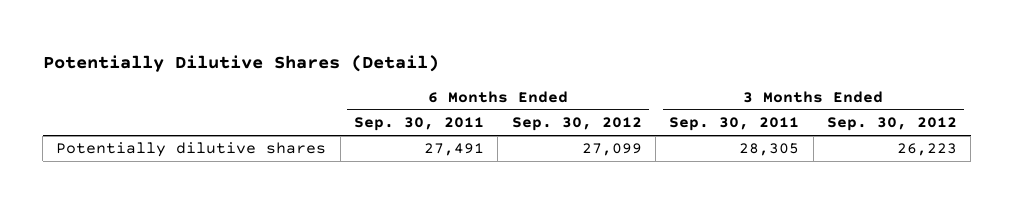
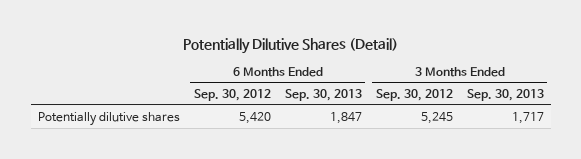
- | 6 Months Ended Sep. 30, 2011 | 6 Months Ended Sep. 30, 2012 | 3 Months Ended Sep. 30, 2011 | 3 Months Ended Sep. 30, 2012
+ | 6 Months Ended Sep. 30, 2012 | 6 Months Ended Sep. 30, 2013 | 3 Months Ended Sep. 30, 2012 | 3 Months Ended Sep. 30, 2013
- Potentially dilutive shares | 27,491 | 27,099 | 28,305 | 26,223
+ Potentially dilutive shares | 5,420 | 1,847 | 5,245 | 1,717

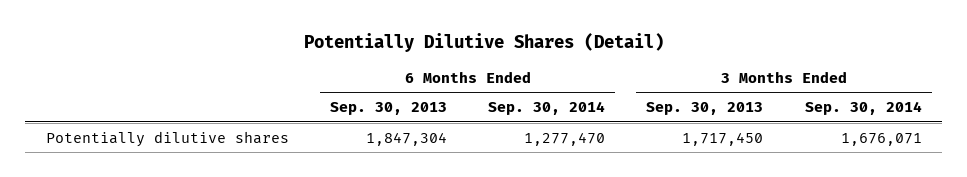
- | 6 Months Ended Sep. 30, 2012 | 6 Months Ended Sep. 30, 2013 | 3 Months Ended Sep. 30, 2012 | 3 Months Ended Sep. 30, 2013
+ | 6 Months Ended Sep. 30, 2013 | 6 Months Ended Sep. 30, 2014 | 3 Months Ended Sep. 30, 2013 | 3 Months Ended Sep. 30, 2014
- Potentially dilutive shares | 5,420 | 1,847 | 5,245 | 1,717
+ Potentially dilutive shares | 1,847,304 | 1,277,470 | 1,717,450 | 1,676,071

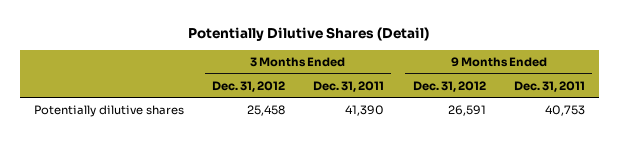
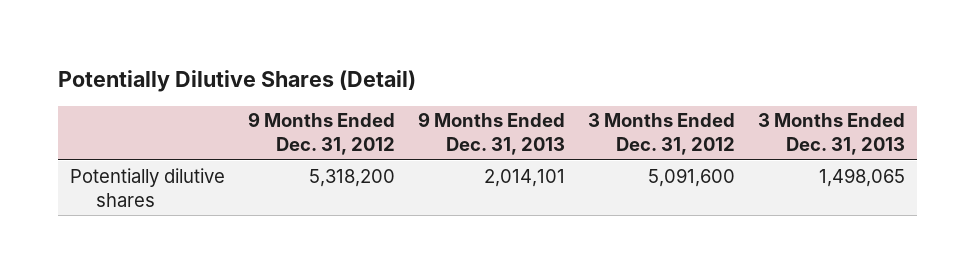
- | 3 Months Ended Dec. 31, 2012 | 3 Months Ended Dec. 31, 2011 | 9 Months Ended Dec. 31, 2012 | 9 Months Ended Dec. 31, 2011
+ | 9 Months Ended Dec. 31, 2012 | 9 Months Ended Dec. 31, 2013 | 3 Months Ended Dec. 31, 2012 | 3 Months Ended Dec. 31, 2013
- Potentially dilutive shares | 25,458 | 41,390 | 26,591 | 40,753
+ Potentially dilutive shares | 5,318,200 | 2,014,101 | 5,091,600 | 1,498,065

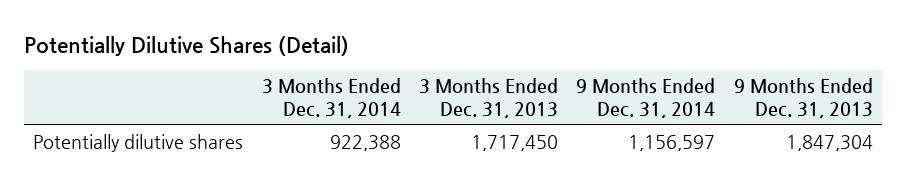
- | 9 Months Ended Dec. 31, 2012 | 9 Months Ended Dec. 31, 2013 | 3 Months Ended Dec. 31, 2012 | 3 Months Ended Dec. 31, 2013
+ | 3 Months Ended Dec. 31, 2014 | 3 Months Ended Dec. 31, 2013 | 9 Months Ended Dec. 31, 2014 | 9 Months Ended Dec. 31, 2013
- Potentially dilutive shares | 5,318,200 | 2,014,101 | 5,091,600 | 1,498,065
+ Potentially dilutive shares | 922,388 | 1,717,450 | 1,156,597 | 1,847,304

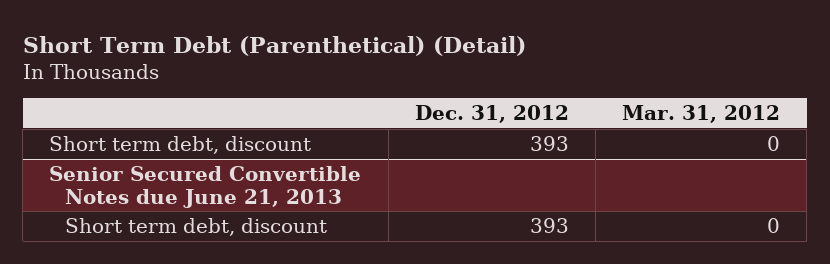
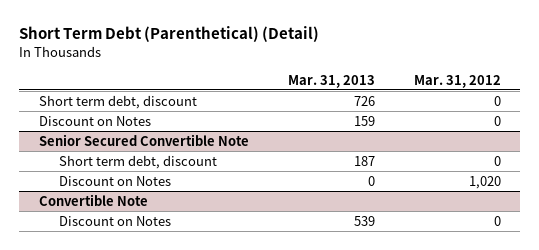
- | Dec. 31, 2012 | Mar. 31, 2012
+ | Mar. 31, 2013 | Mar. 31, 2012
- Senior Secured Convertible Notes due June 21, 2013
+ Discount on Notes | 159 | 0
+ Senior Secured Convertible Note
+ Discount on Notes | 0 | 1,020
+ Convertible Note
+ Discount on Notes | 539 | 0

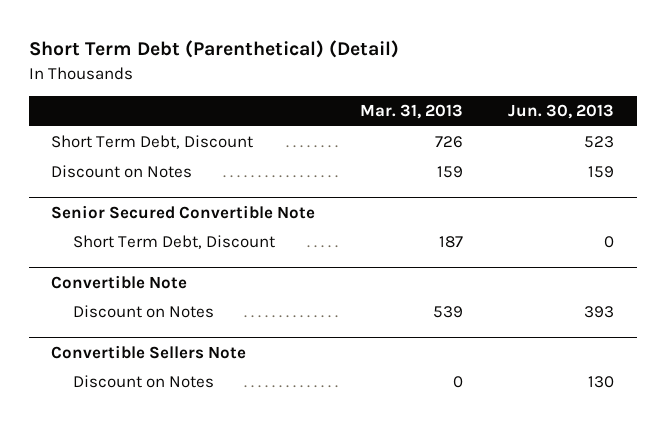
- | Mar. 31, 2013 | Mar. 31, 2012
+ | Mar. 31, 2013 | Jun. 30, 2013
- Short term debt, discount | 726 | 0
+ Short Term Debt, Discount | 726 | 523
@ Senior Secured Convertible Note
- Short term debt, discount | 187 | 0
- Discount on Notes | 0 | 1,020
+ Short Term Debt, Discount | 187 | 0
+ Convertible Sellers Note
+ Discount on Notes | 0 | 130

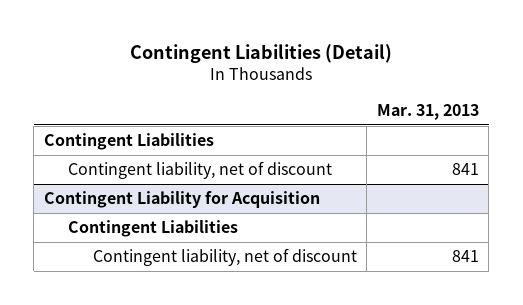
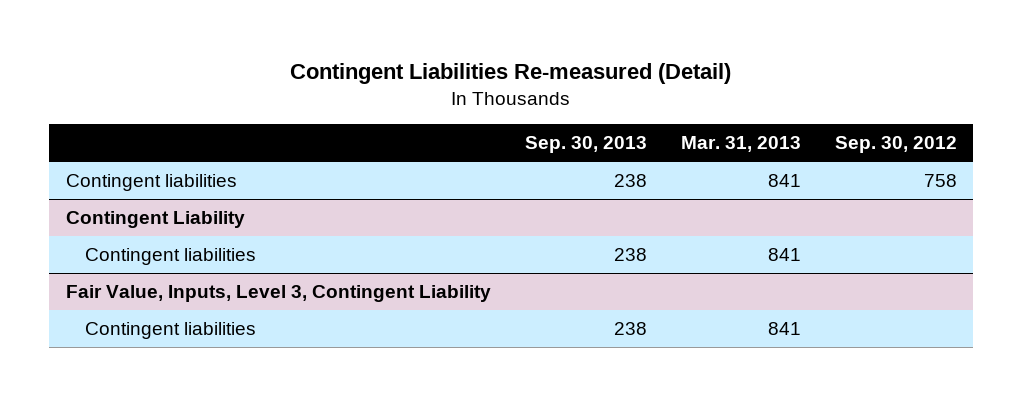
- Contingent Liabilities (Detail)
+ Contingent Liabilities Re-measured (Detail)
- | Mar. 31, 2013
+ | Sep. 30, 2013 | Mar. 31, 2013 | Sep. 30, 2012
- Contingent Liabilities
- Contingent liability, net of discount | 841
- Contingent Liability for Acquisition
- Contingent Liabilities
- Contingent liability, net of discount | 841
+ Contingent liabilities | 238 | 841 | 758
+ Contingent Liability
+ Contingent liabilities | 238 | 841 |
+ Fair Value, Inputs, Level 3, Contingent Liability
+ Contingent liabilities | 238 | 841 |

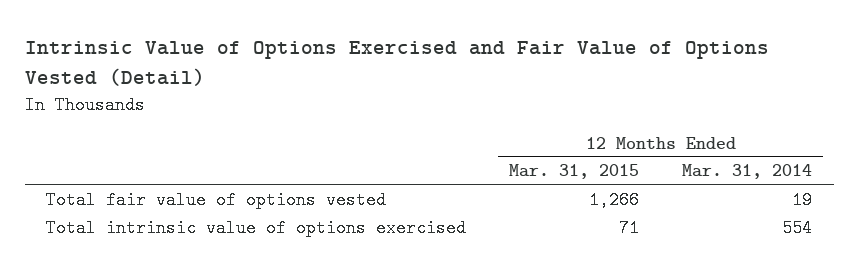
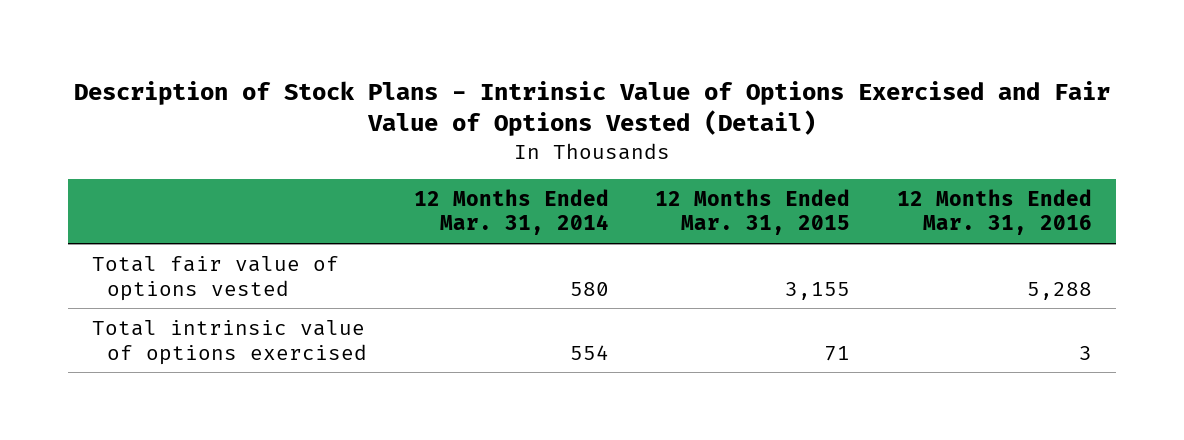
- Intrinsic Value of Options Exercised and Fair Value of Options Vested (Detail)
+ Description of Stock Plans - Intrinsic Value of Options Exercised and Fair Value of Options Vested (Detail)
- | 12 Months Ended Mar. 31, 2015 | 12 Months Ended Mar. 31, 2014
+ | 12 Months Ended Mar. 31, 2014 | 12 Months Ended Mar. 31, 2015 | 12 Months Ended Mar. 31, 2016
- Total fair value of options vested | 1,266 | 19
+ Total fair value of options vested | 580 | 3,155 | 5,288

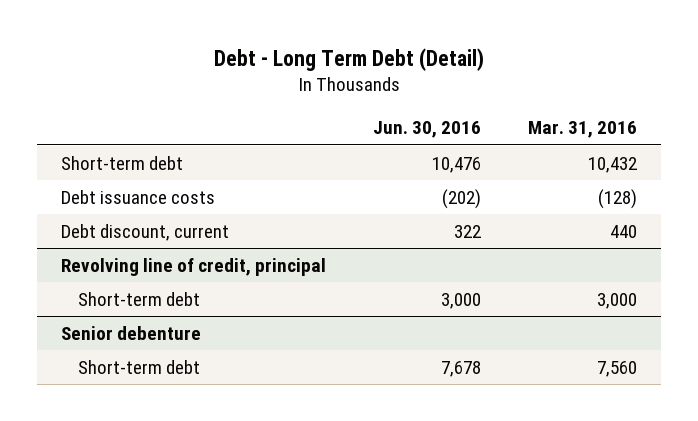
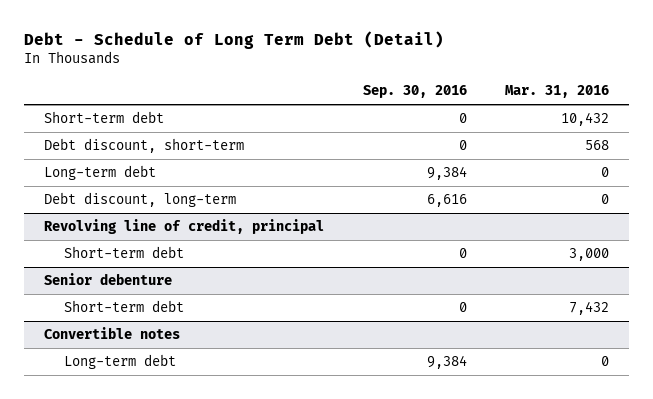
- Debt - Long Term Debt (Detail)
+ Debt - Schedule of Long Term Debt (Detail)
- | Jun. 30, 2016 | Mar. 31, 2016
+ | Sep. 30, 2016 | Mar. 31, 2016
- Debt issuance costs | (202) | (128)
- Debt discount, current | 322 | 440
+ Debt discount, short-term | 0 | 568
+ Long-term debt | 9,384 | 0
+ Debt discount, long-term | 6,616 | 0
@ Senior debenture
- Short-term debt | 7,678 | 7,560
+ Short-term debt | 0 | 7,432
+ Convertible notes
+ Long-term debt | 9,384 | 0

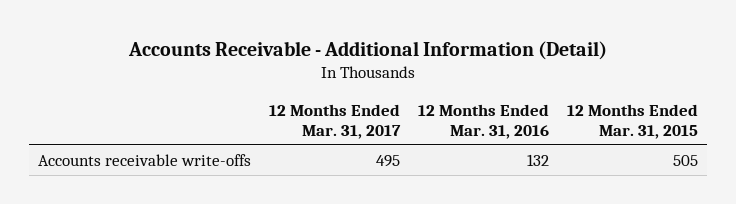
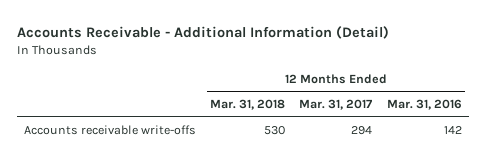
- | 12 Months Ended Mar. 31, 2017 | 12 Months Ended Mar. 31, 2016 | 12 Months Ended Mar. 31, 2015
+ | 12 Months Ended Mar. 31, 2018 | 12 Months Ended Mar. 31, 2017 | 12 Months Ended Mar. 31, 2016
- Accounts receivable write-offs | 495 | 132 | 505
+ Accounts receivable write-offs | 530 | 294 | 142

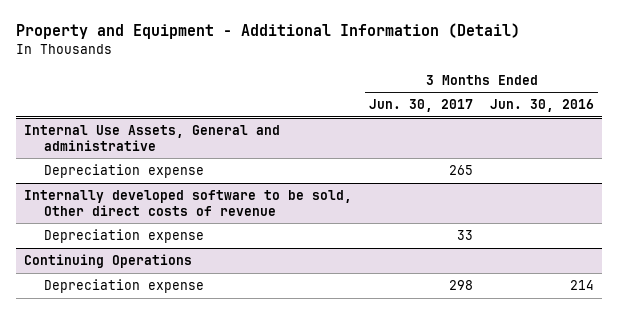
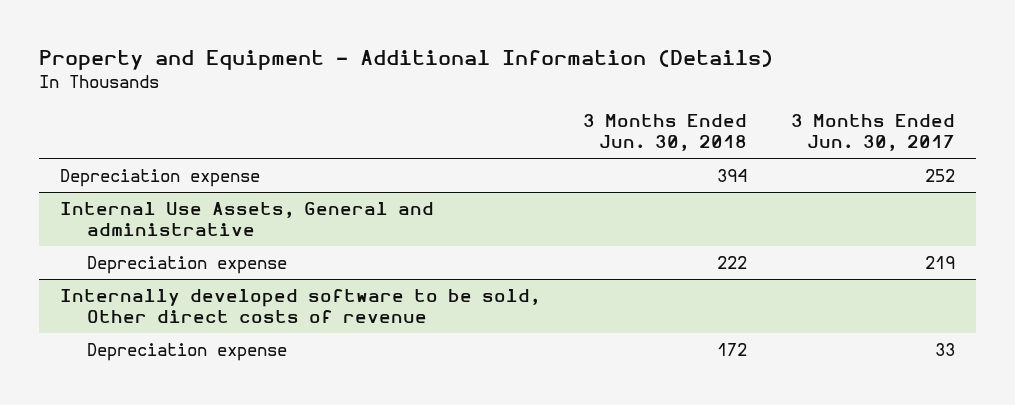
- Property and Equipment - Additional Information (Detail)
+ Property and Equipment - Additional Information (Details)
- | 3 Months Ended Jun. 30, 2017 | 3 Months Ended Jun. 30, 2016
+ | 3 Months Ended Jun. 30, 2018 | 3 Months Ended Jun. 30, 2017
+ Depreciation expense | 394 | 252
@ Internal Use Assets, General and administrative
- Depreciation expense | 265 |
+ Depreciation expense | 222 | 219
- Continuing Operations
- Depreciation expense | 298 | 214

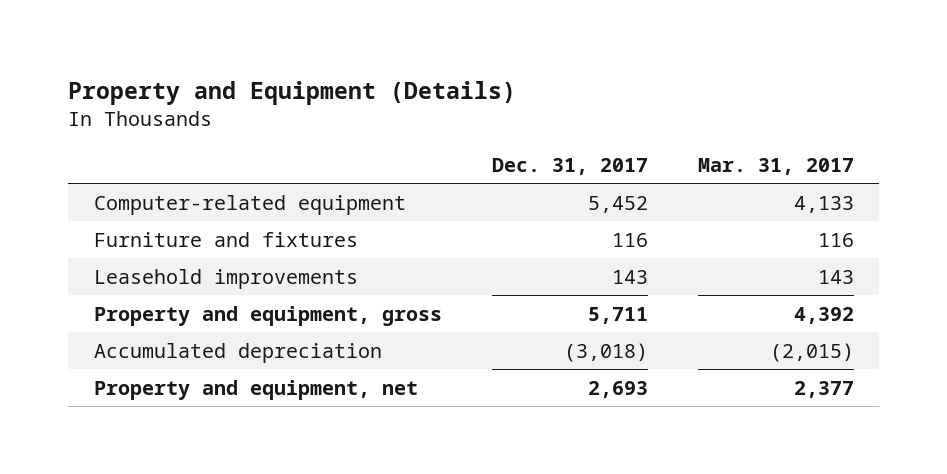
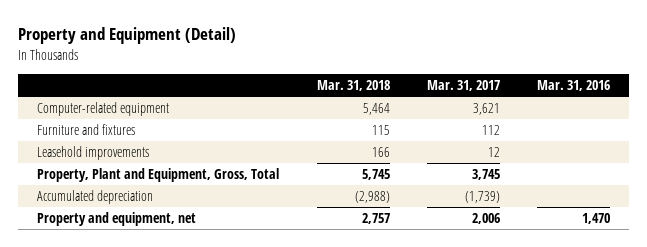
- Property and Equipment (Details)
+ Property and Equipment (Detail)
- | Dec. 31, 2017 | Mar. 31, 2017
+ | Mar. 31, 2018 | Mar. 31, 2017 | Mar. 31, 2016
- Computer-related equipment | 5,452 | 4,133
- Furniture and fixtures | 116 | 116
- Leasehold improvements | 143 | 143
- Property and equipment, gross | 5,711 | 4,392
- Accumulated depreciation | (3,018) | (2,015)
- Property and equipment, net | 2,693 | 2,377
+ Computer-related equipment | 5,464 | 3,621 |
+ Furniture and fixtures | 115 | 112 |
+ Leasehold improvements | 166 | 12 |
+ Property, Plant and Equipment, Gross, Total | 5,745 | 3,745 |
+ Accumulated depreciation | (2,988) | (1,739) |
+ Property and equipment, net | 2,757 | 2,006 | 1,470

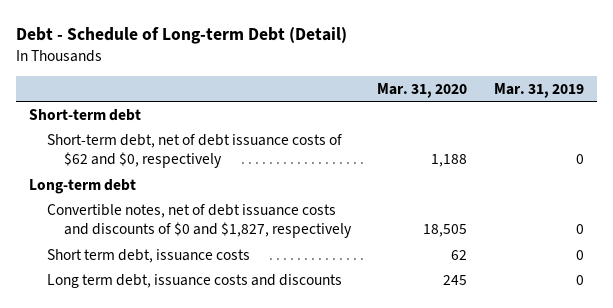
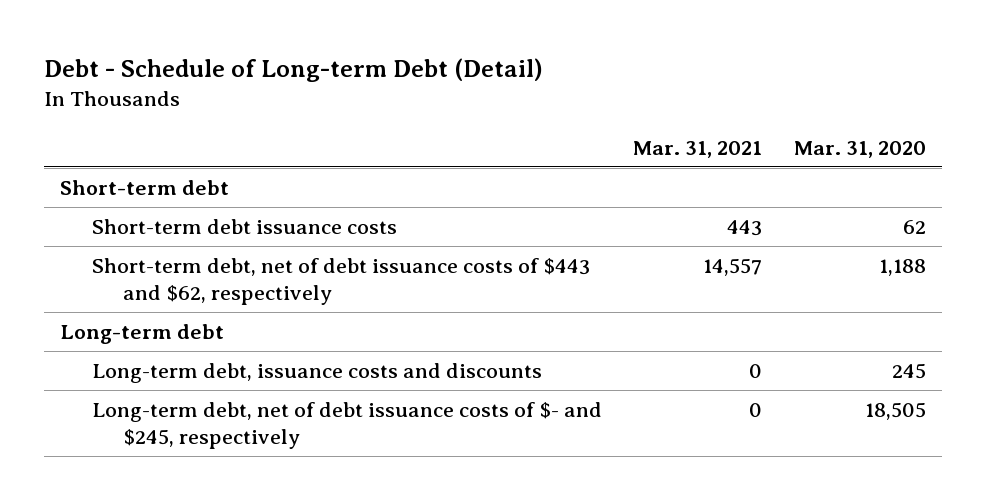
- | Mar. 31, 2020 | Mar. 31, 2019
+ | Mar. 31, 2021 | Mar. 31, 2020
- Short-term debt, net of debt issuance costs of $62 and $0, respectively | 1,188 | 0
+ Short-term debt issuance costs | 443 | 62
+ Short-term debt, net of debt issuance costs of $443 and $62, respectively | 14,557 | 1,188
- Convertible notes, net of debt issuance costs and discounts of $0 and $1,827, respectively | 18,505 | 0
- Short term debt, issuance costs | 62 | 0
- Long term debt, issuance costs and discounts | 245 | 0
+ Long-term debt, issuance costs and discounts | 0 | 245
+ Long-term debt, net of debt issuance costs of $- and $245, respectively | 0 | 18,505

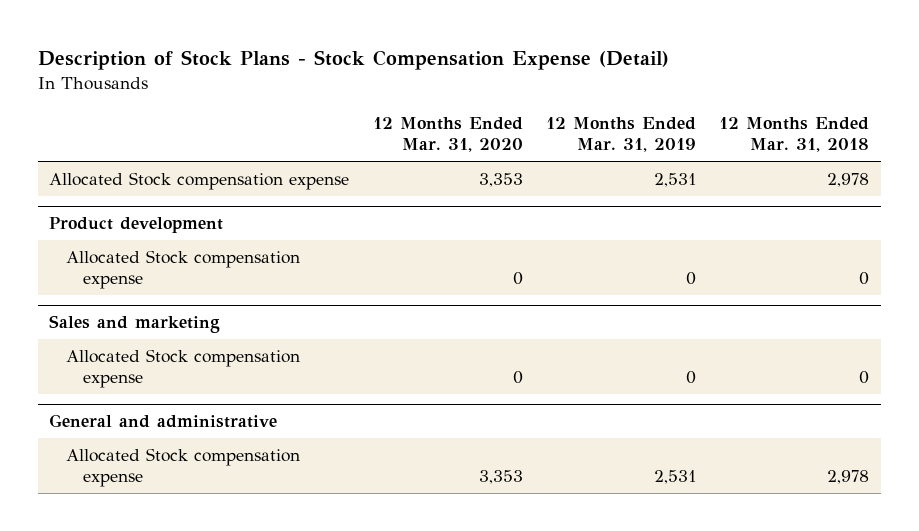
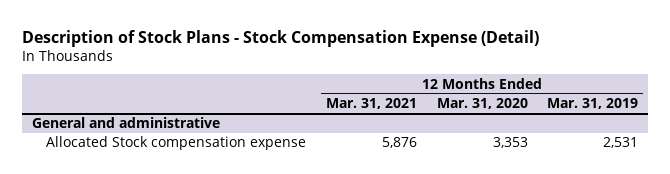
- | 12 Months Ended Mar. 31, 2020 | 12 Months Ended Mar. 31, 2019 | 12 Months Ended Mar. 31, 2018
+ | 12 Months Ended Mar. 31, 2021 | 12 Months Ended Mar. 31, 2020 | 12 Months Ended Mar. 31, 2019
- Allocated Stock compensation expense | 3,353 | 2,531 | 2,978
- Product development
- Allocated Stock compensation expense | 0 | 0 | 0
- Sales and marketing
- Allocated Stock compensation expense | 0 | 0 | 0

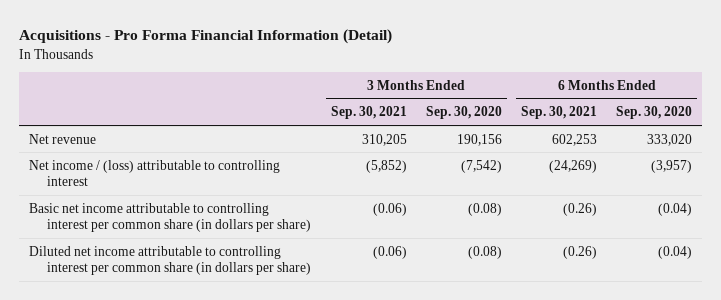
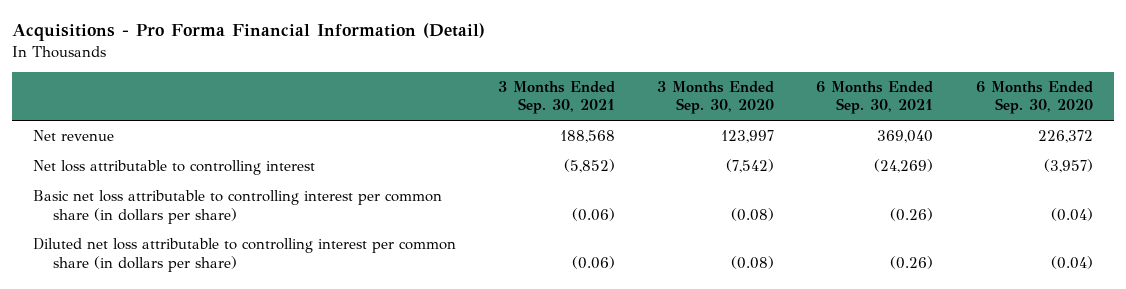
- Net revenue | 310,205 | 190,156 | 602,253 | 333,020
- Net income / (loss) attributable to controlling interest | (5,852) | (7,542) | (24,269) | (3,957)
- Basic net income attributable to controlling interest per common share (in dollars per share) | (0.06) | (0.08) | (0.26) | (0.04)
- Diluted net income attributable to controlling interest per common share (in dollars per share) | (0.06) | (0.08) | (0.26) | (0.04)
+ Net revenue | 188,568 | 123,997 | 369,040 | 226,372
+ Net loss attributable to controlling interest | (5,852) | (7,542) | (24,269) | (3,957)
+ Basic net loss attributable to controlling interest per common share (in dollars per share) | (0.06) | (0.08) | (0.26) | (0.04)
+ Diluted net loss attributable to controlling interest per common share (in dollars per share) | (0.06) | (0.08) | (0.26) | (0.04)

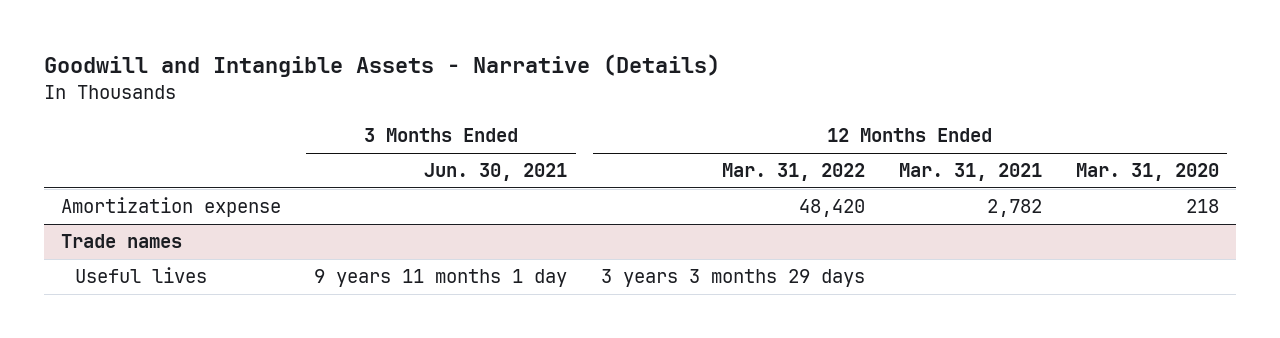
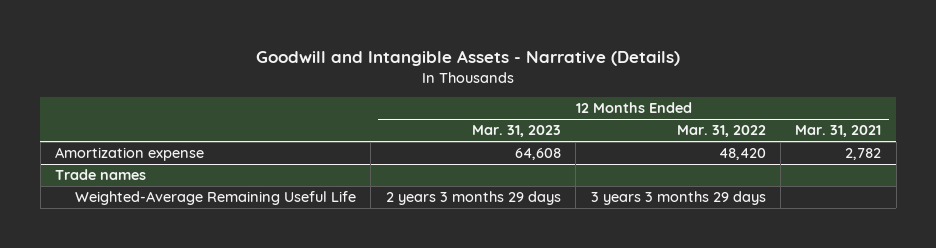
- | 3 Months Ended Jun. 30, 2021 | 12 Months Ended Mar. 31, 2022 | 12 Months Ended Mar. 31, 2021 | 12 Months Ended Mar. 31, 2020
+ | 12 Months Ended Mar. 31, 2023 | 12 Months Ended Mar. 31, 2022 | 12 Months Ended Mar. 31, 2021
@ Trade names
- Useful lives | 9 years 11 months 1 day | 3 years 3 months 29 days | |
+ Weighted-Average Remaining Useful Life | 2 years 3 months 29 days | 3 years 3 months 29 days |

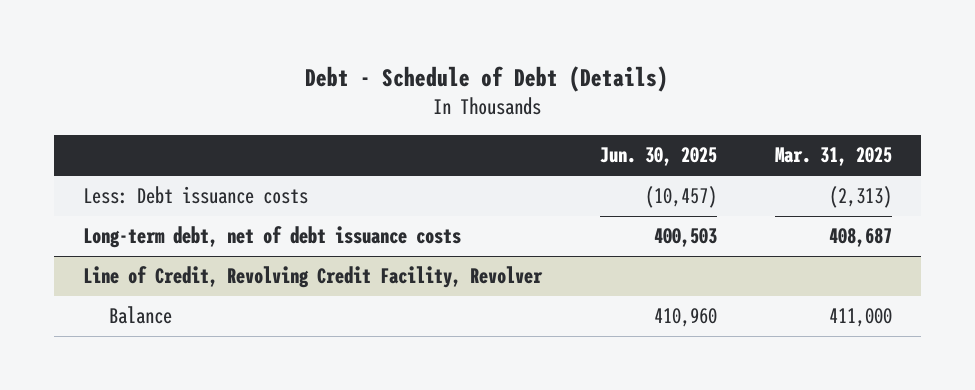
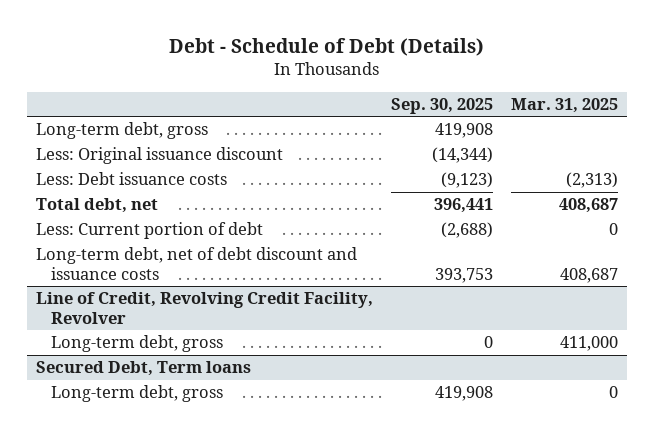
- | Jun. 30, 2025 | Mar. 31, 2025
+ | Sep. 30, 2025 | Mar. 31, 2025
+ Long-term debt, gross | 419,908 |
+ Less: Original issuance discount | (14,344) |
- Long-term debt, net of debt issuance costs | 400,503 | 408,687
+ Total debt, net | 396,441 | 408,687
+ Less: Current portion of debt | (2,688) | 0
+ Long-term debt, net of debt discount and issuance costs | 393,753 | 408,687
@ Line of Credit, Revolving Credit Facility, Revolver
- Balance | 410,960 | 411,000
+ Long-term debt, gross | 0 | 411,000
+ Secured Debt, Term loans
+ Long-term debt, gross | 419,908 | 0

